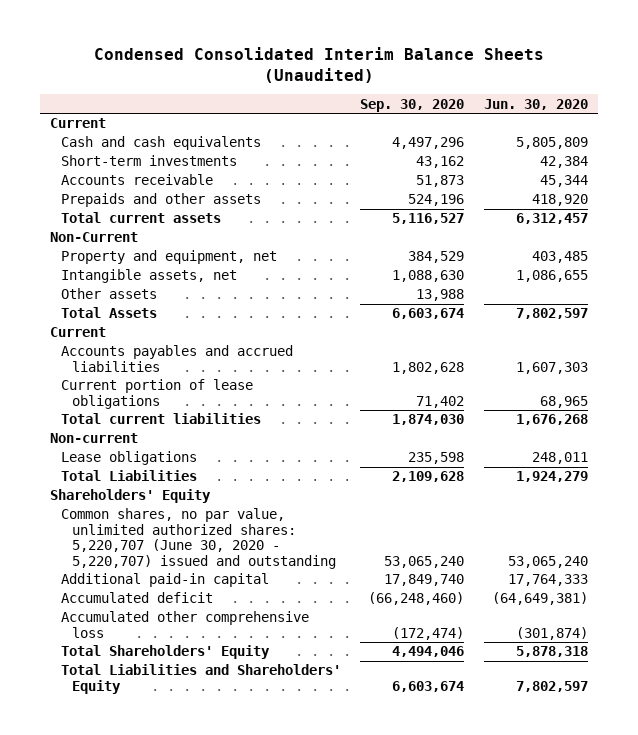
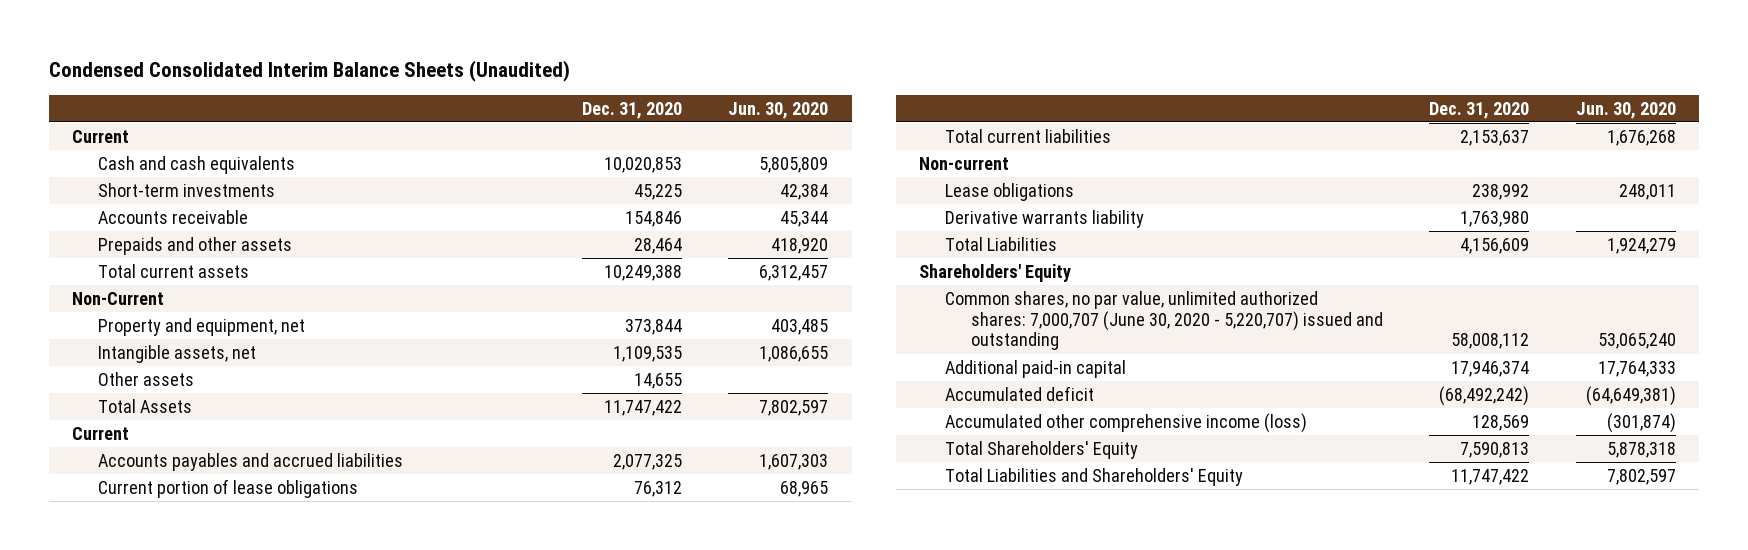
- | Sep. 30, 2020 | Jun. 30, 2020
+ | Dec. 31, 2020 | Jun. 30, 2020
+ Derivative warrants liability | 1,763,980 |
- Common shares, no par value, unlimited authorized shares: 5,220,707 (June 30, 2020 - 5,220,707) issued and outstanding | 53,065,240 | 53,065,240
+ Common shares, no par value, unlimited authorized shares: 7,000,707 (June 30, 2020 - 5,220,707) issued and outstanding | 58,008,112 | 53,065,240
- Accumulated other comprehensive loss | (172,474) | (301,874)
+ Accumulated other comprehensive income (loss) | 128,569 | (301,874)

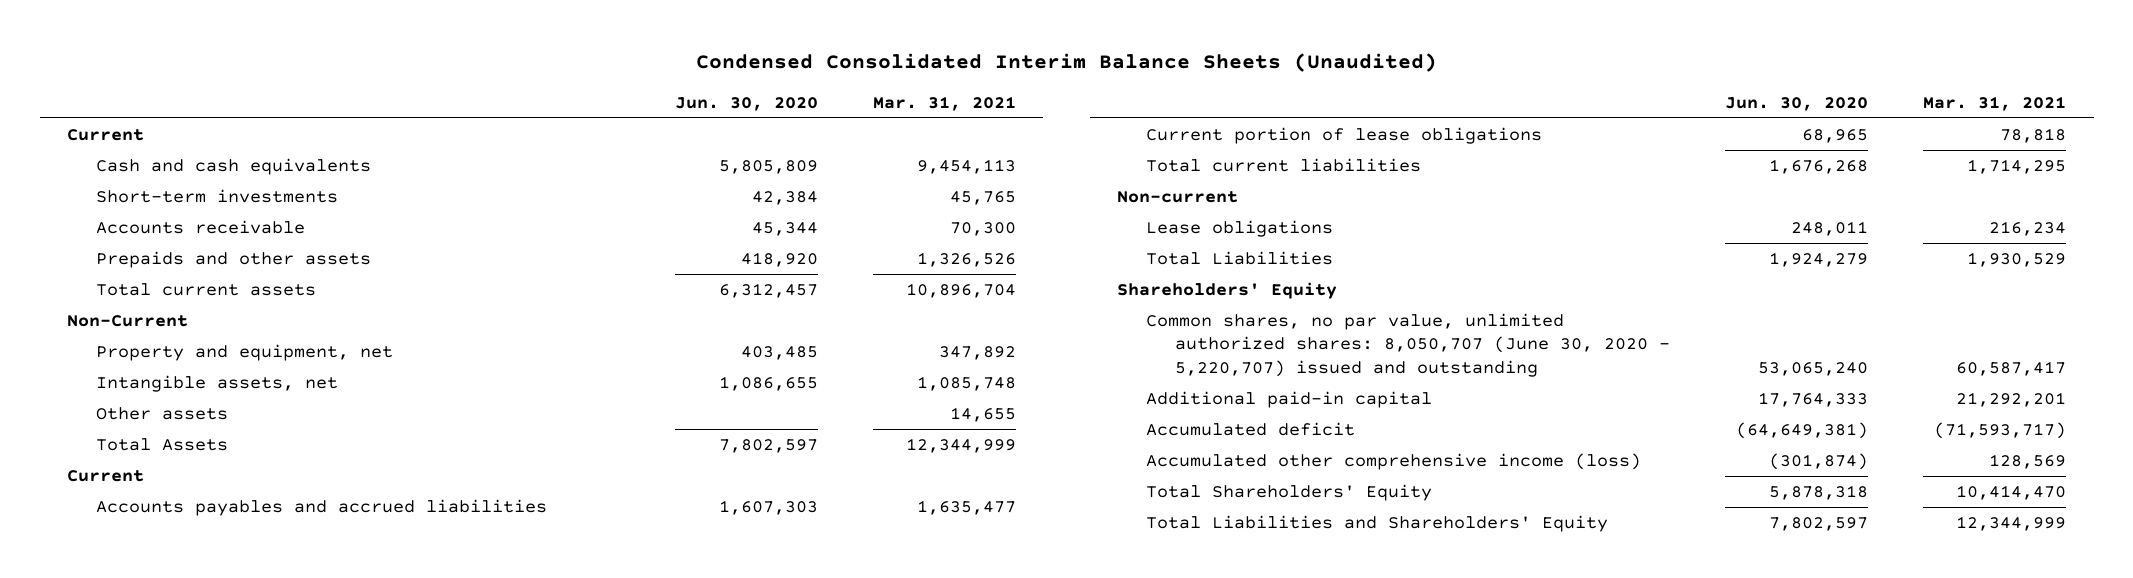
- | Dec. 31, 2020 | Jun. 30, 2020
+ | Jun. 30, 2020 | Mar. 31, 2021
- Derivative warrants liability | 1,763,980 |
- Common shares, no par value, unlimited authorized shares: 7,000,707 (June 30, 2020 - 5,220,707) issued and outstanding | 58,008,112 | 53,065,240
+ Common shares, no par value, unlimited authorized shares: 8,050,707 (June 30, 2020 - 5,220,707) issued and outstanding | 53,065,240 | 60,587,417

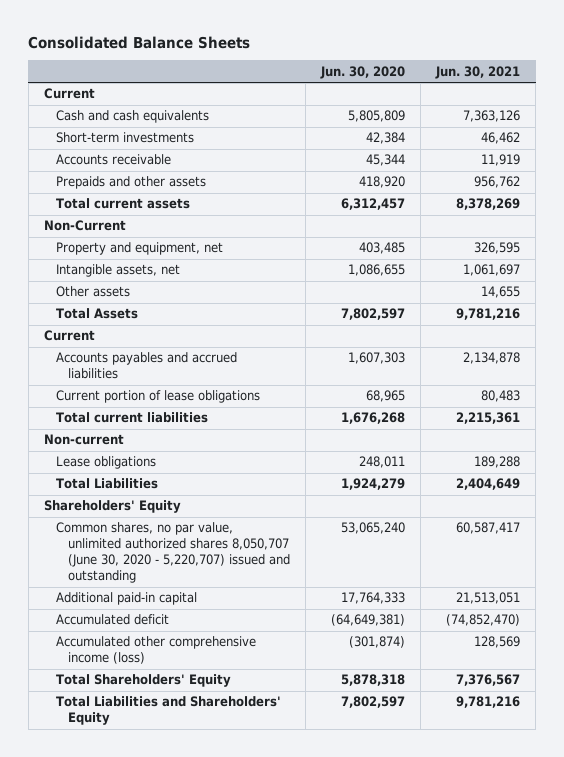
- Condensed Consolidated Interim Balance Sheets (Unaudited)
+ Consolidated Balance Sheets
- | Jun. 30, 2020 | Mar. 31, 2021
+ | Jun. 30, 2020 | Jun. 30, 2021
- Common shares, no par value, unlimited authorized shares: 8,050,707 (June 30, 2020 - 5,220,707) issued and outstanding | 53,065,240 | 60,587,417
+ Common shares, no par value, unlimited authorized shares 8,050,707 (June 30, 2020 - 5,220,707) issued and outstanding | 53,065,240 | 60,587,417

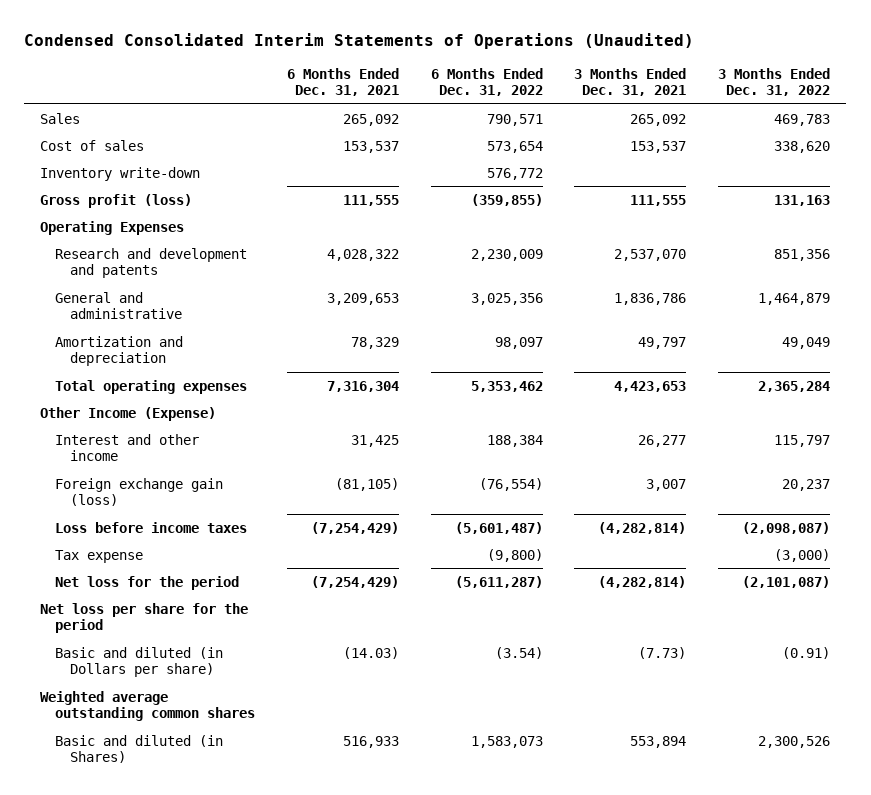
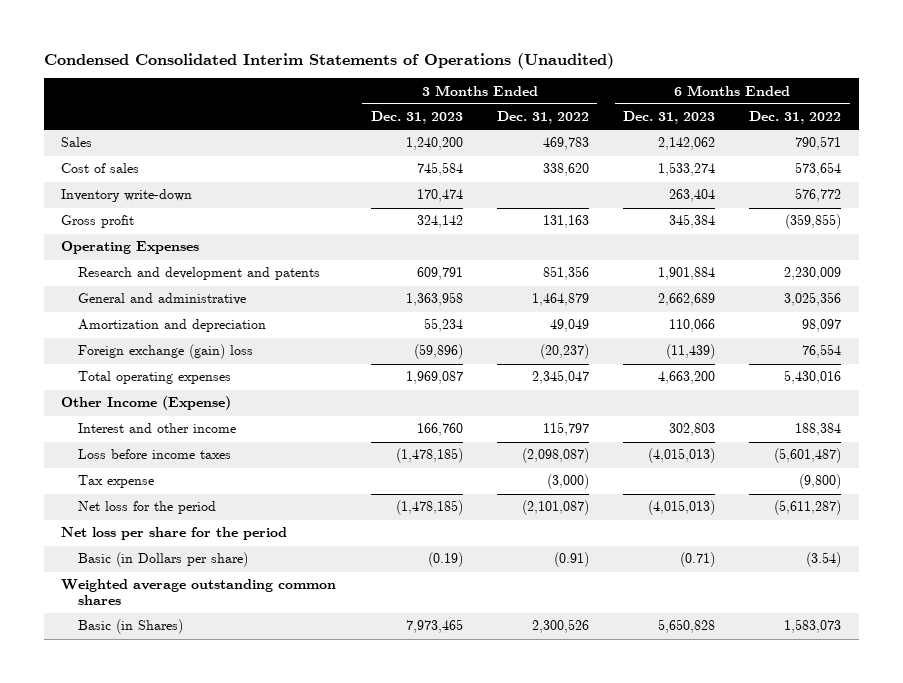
- | 6 Months Ended Dec. 31, 2021 | 6 Months Ended Dec. 31, 2022 | 3 Months Ended Dec. 31, 2021 | 3 Months Ended Dec. 31, 2022
+ | 3 Months Ended Dec. 31, 2023 | 3 Months Ended Dec. 31, 2022 | 6 Months Ended Dec. 31, 2023 | 6 Months Ended Dec. 31, 2022
- Gross profit (loss) | 111,555 | (359,855) | 111,555 | 131,163
+ Gross profit | 324,142 | 131,163 | 345,384 | (359,855)
- Total operating expenses | 7,316,304 | 5,353,462 | 4,423,653 | 2,365,284
+ Foreign exchange (gain) loss | (59,896) | (20,237) | (11,439) | 76,554
+ Total operating expenses | 1,969,087 | 2,345,047 | 4,663,200 | 5,430,016
- Foreign exchange gain (loss) | (81,105) | (76,554) | 3,007 | 20,237
- Basic and diluted (in Dollars per share) | (14.03) | (3.54) | (7.73) | (0.91)
+ Basic (in Dollars per share) | (0.19) | (0.91) | (0.71) | (3.54)
- Basic and diluted (in Shares) | 516,933 | 1,583,073 | 553,894 | 2,300,526
+ Basic (in Shares) | 7,973,465 | 2,300,526 | 5,650,828 | 1,583,073

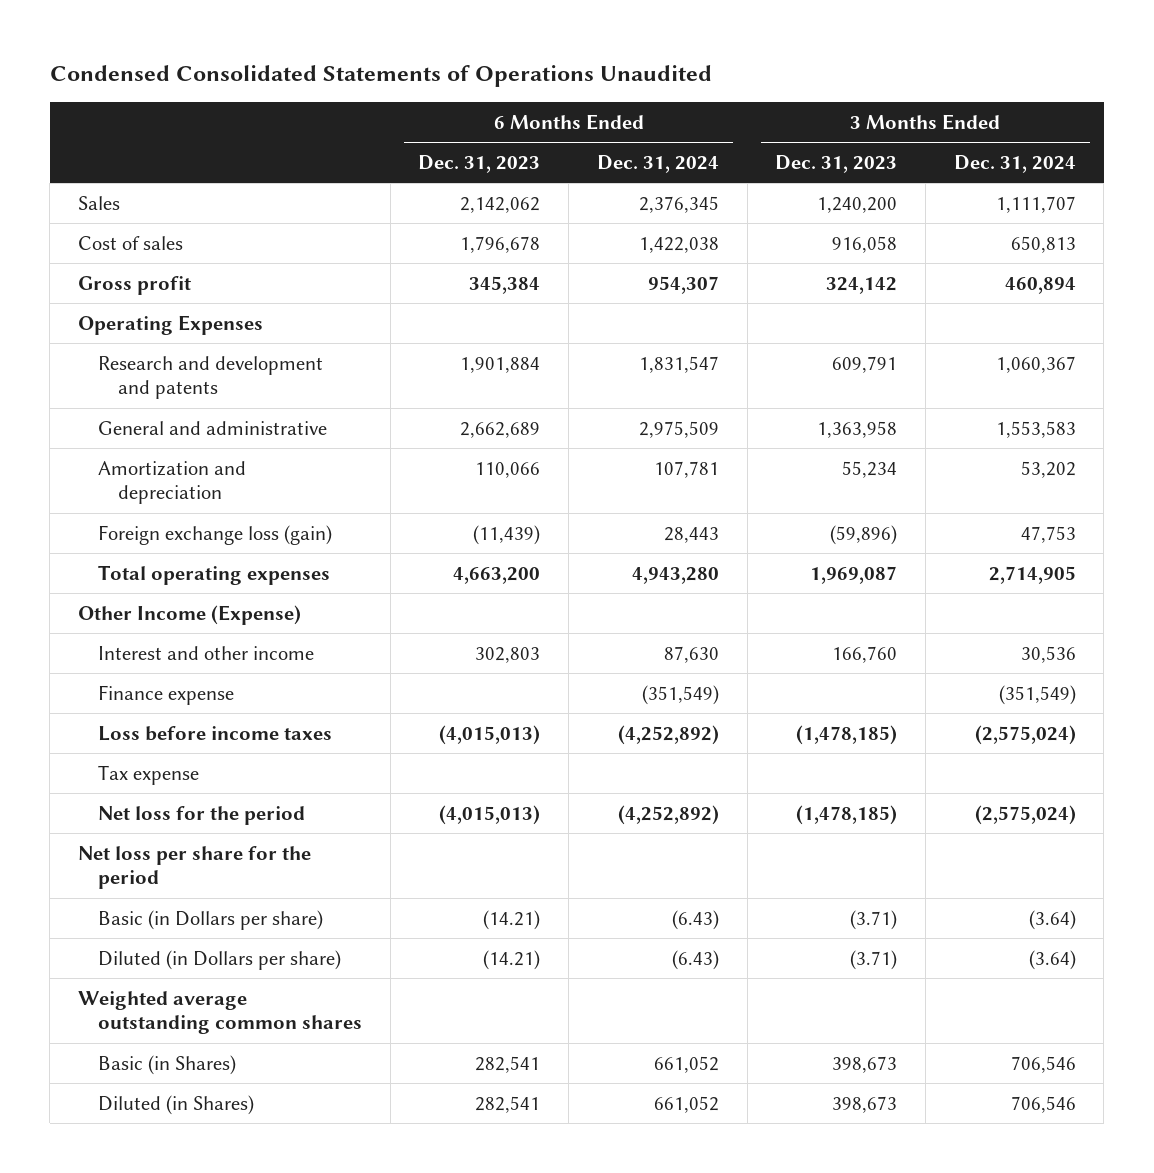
- Condensed Consolidated Interim Statements of Operations (Unaudited)
+ Condensed Consolidated Statements of Operations Unaudited
- | 3 Months Ended Dec. 31, 2023 | 3 Months Ended Dec. 31, 2022 | 6 Months Ended Dec. 31, 2023 | 6 Months Ended Dec. 31, 2022
+ | 6 Months Ended Dec. 31, 2023 | 6 Months Ended Dec. 31, 2024 | 3 Months Ended Dec. 31, 2023 | 3 Months Ended Dec. 31, 2024
- Cost of sales | 745,584 | 338,620 | 1,533,274 | 573,654
- Inventory write-down | 170,474 | | 263,404 | 576,772
+ Cost of sales | 1,796,678 | 1,422,038 | 916,058 | 650,813
- Foreign exchange (gain) loss | (59,896) | (20,237) | (11,439) | 76,554
+ Foreign exchange loss (gain) | (11,439) | 28,443 | (59,896) | 47,753
+ Finance expense | | (351,549) | | (351,549)
- Basic (in Dollars per share) | (0.19) | (0.91) | (0.71) | (3.54)
+ Basic (in Dollars per share) | (14.21) | (6.43) | (3.71) | (3.64)
+ Diluted (in Dollars per share) | (14.21) | (6.43) | (3.71) | (3.64)
- Basic (in Shares) | 7,973,465 | 2,300,526 | 5,650,828 | 1,583,073
+ Basic (in Shares) | 282,541 | 661,052 | 398,673 | 706,546
+ Diluted (in Shares) | 282,541 | 661,052 | 398,673 | 706,546

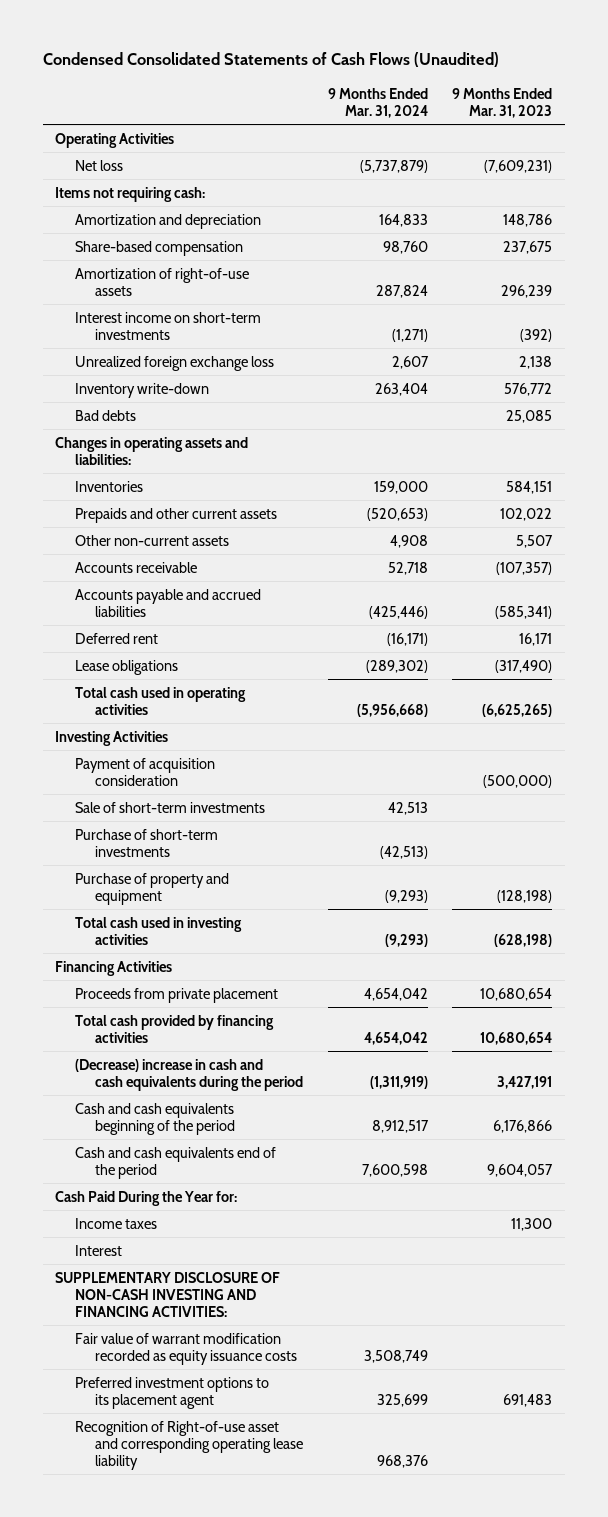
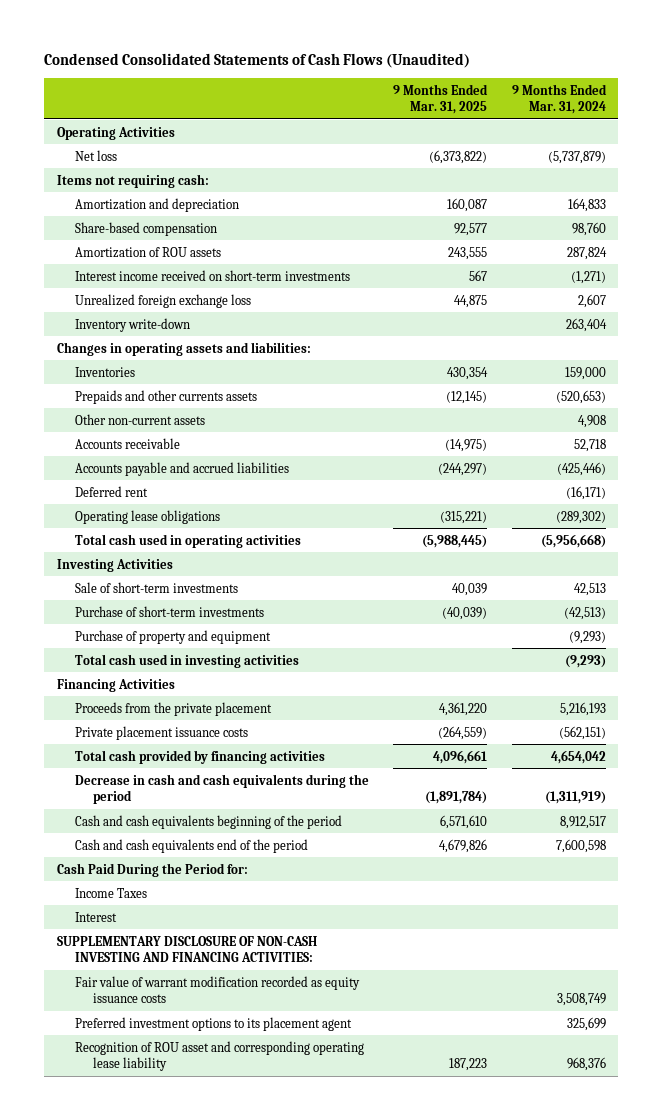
- | 9 Months Ended Mar. 31, 2024 | 9 Months Ended Mar. 31, 2023
+ | 9 Months Ended Mar. 31, 2025 | 9 Months Ended Mar. 31, 2024
- Amortization of right-of-use assets | 287,824 | 296,239
- Interest income on short-term investments | (1,271) | (392)
+ Amortization of ROU assets | 243,555 | 287,824
+ Interest income received on short-term investments | 567 | (1,271)
- Bad debts | | 25,085
- Prepaids and other current assets | (520,653) | 102,022
+ Prepaids and other currents assets | (12,145) | (520,653)
- Lease obligations | (289,302) | (317,490)
+ Operating lease obligations | (315,221) | (289,302)
- Payment of acquisition consideration | | (500,000)
- Proceeds from private placement | 4,654,042 | 10,680,654
+ Proceeds from the private placement | 4,361,220 | 5,216,193
+ Private placement issuance costs | (264,559) | (562,151)
- (Decrease) increase in cash and cash equivalents during the period | (1,311,919) | 3,427,191
+ Decrease in cash and cash equivalents during the period | (1,891,784) | (1,311,919)
- Cash Paid During the Year for:
- Income taxes | | 11,300
+ Cash Paid During the Period for:
+ Income Taxes
- Recognition of Right-of-use asset and corresponding operating lease liability | 968,376 |
+ Recognition of ROU asset and corresponding operating lease liability | 187,223 | 968,376

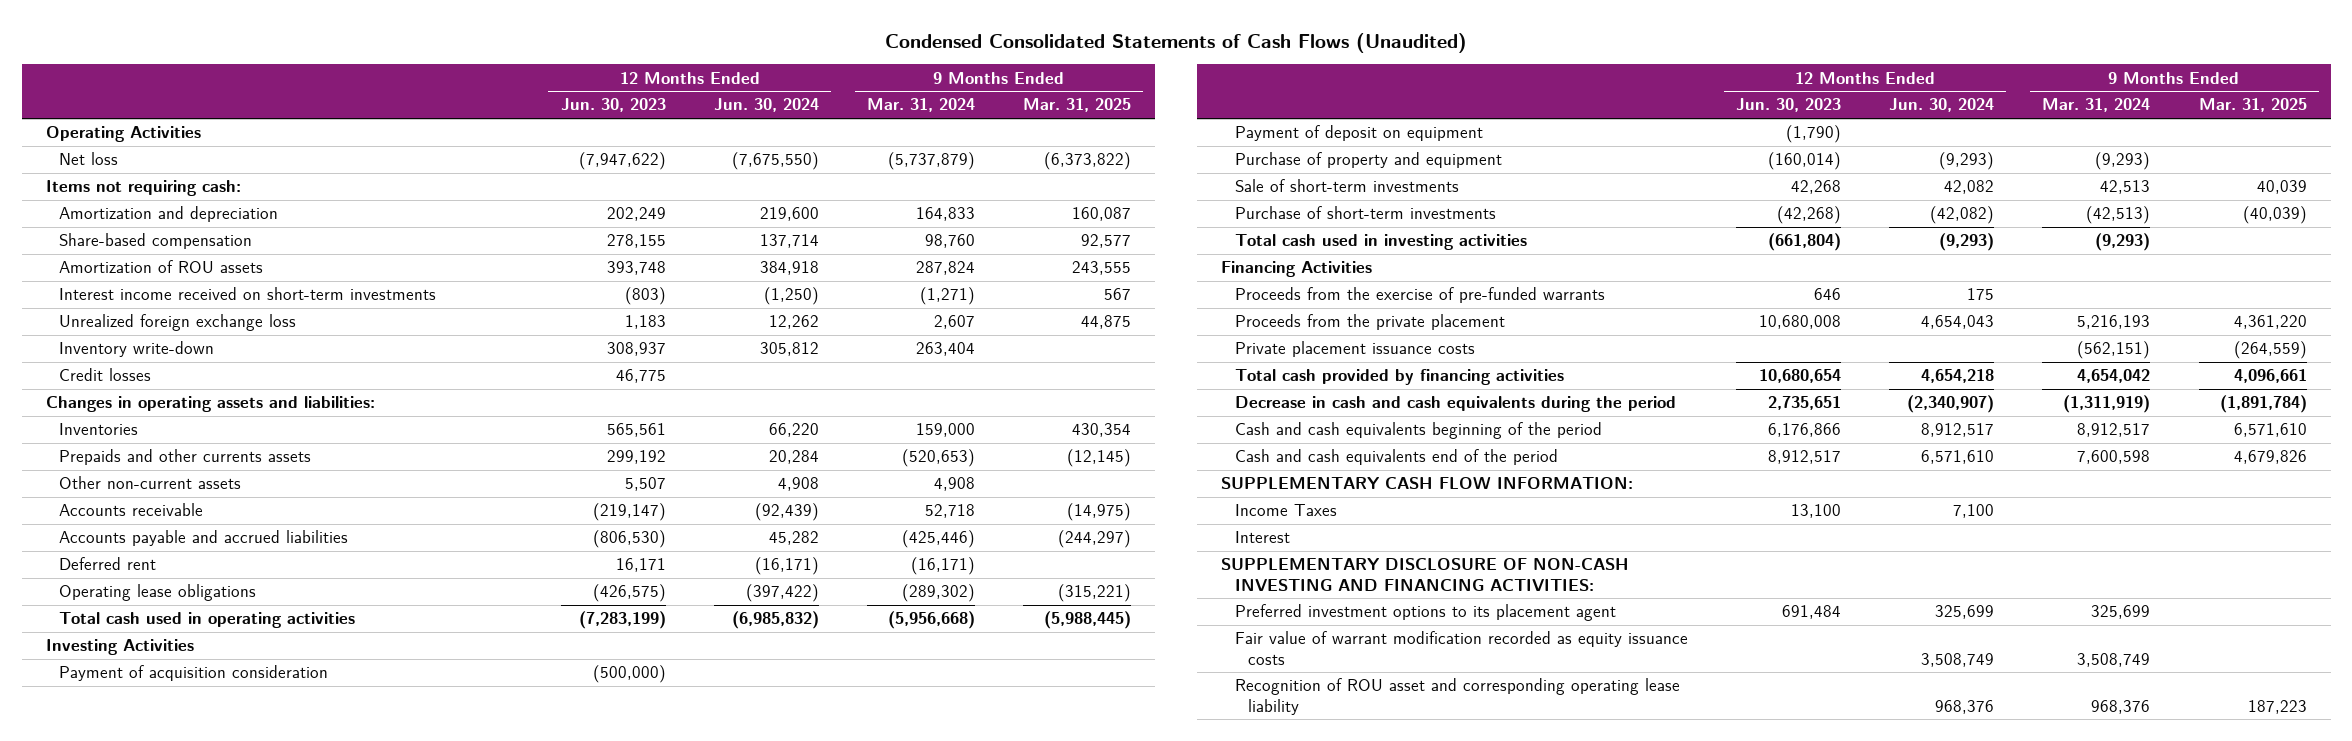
- | 9 Months Ended Mar. 31, 2025 | 9 Months Ended Mar. 31, 2024
+ | 12 Months Ended Jun. 30, 2023 | 12 Months Ended Jun. 30, 2024 | 9 Months Ended Mar. 31, 2024 | 9 Months Ended Mar. 31, 2025
+ Credit losses | 46,775 | | |
+ Payment of acquisition consideration | (500,000) | | |
+ Payment of deposit on equipment | (1,790) | | |
moved up: Purchase of property and equipment | (160,014) | (9,293) | (9,293) |
+ Proceeds from the exercise of pre-funded warrants | 646 | 175 | |
- Cash Paid During the Period for:
+ SUPPLEMENTARY CASH FLOW INFORMATION:
moved down: Fair value of warrant modification recorded as equity issuance costs | | 3,508,749 | 3,508,749 |

